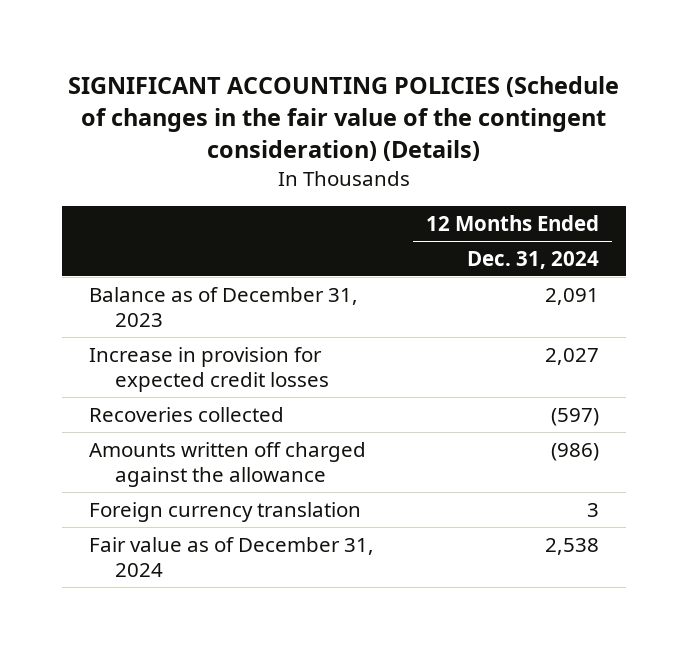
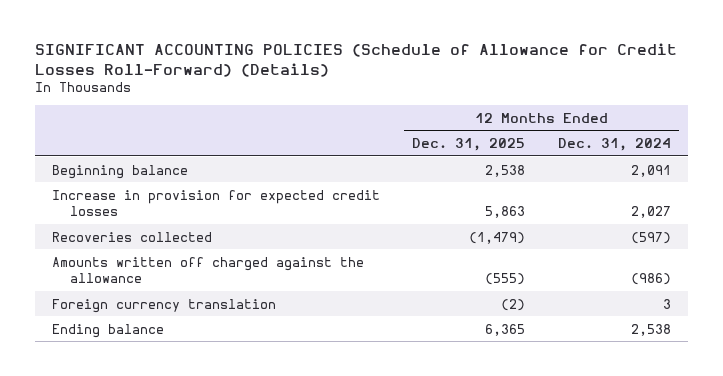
- SIGNIFICANT ACCOUNTING POLICIES (Schedule of changes in the fair value of the contingent consideration) (Details)
+ SIGNIFICANT ACCOUNTING POLICIES (Schedule of Allowance for Credit Losses Roll-Forward) (Details)
- | 12 Months Ended Dec. 31, 2024
+ | 12 Months Ended Dec. 31, 2025 | 12 Months Ended Dec. 31, 2024
- Balance as of December 31, 2023 | 2,091
+ Beginning balance | 2,538 | 2,091
- Fair value as of December 31, 2024 | 2,538
+ Ending balance | 6,365 | 2,538

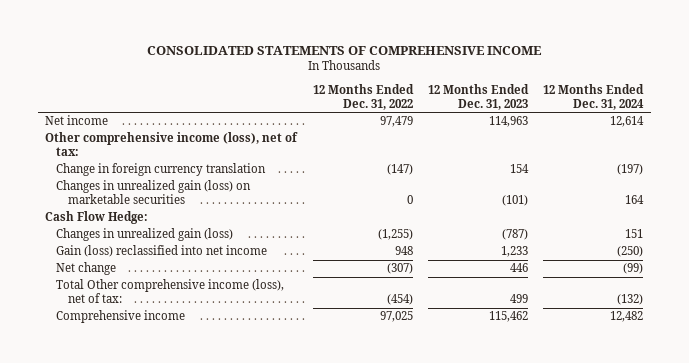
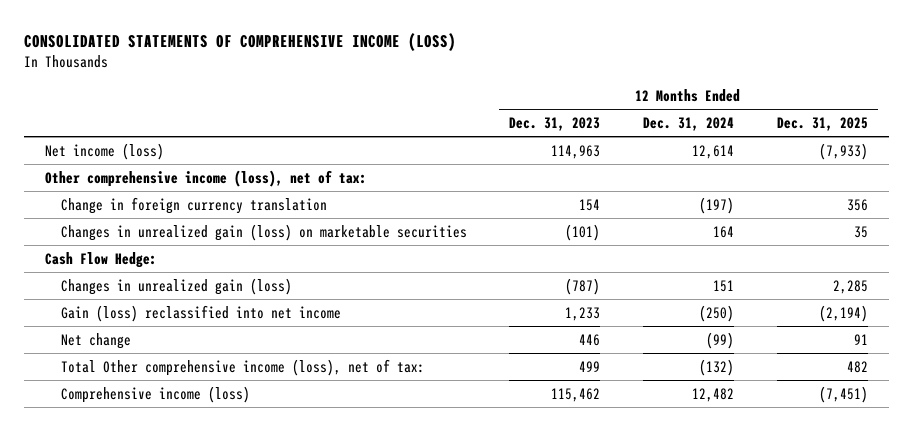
- CONSOLIDATED STATEMENTS OF COMPREHENSIVE INCOME
+ CONSOLIDATED STATEMENTS OF COMPREHENSIVE INCOME (LOSS)
- | 12 Months Ended Dec. 31, 2022 | 12 Months Ended Dec. 31, 2023 | 12 Months Ended Dec. 31, 2024
+ | 12 Months Ended Dec. 31, 2023 | 12 Months Ended Dec. 31, 2024 | 12 Months Ended Dec. 31, 2025
- Net income | 97,479 | 114,963 | 12,614
+ Net income (loss) | 114,963 | 12,614 | (7,933)
- Comprehensive income | 97,025 | 115,462 | 12,482
+ Comprehensive income (loss) | 115,462 | 12,482 | (7,451)

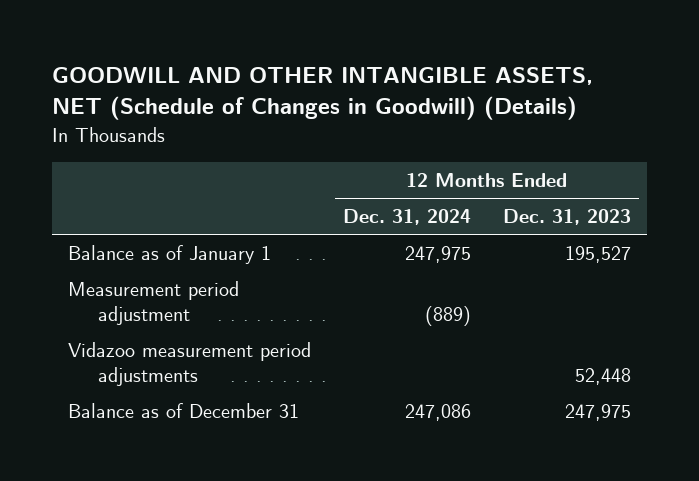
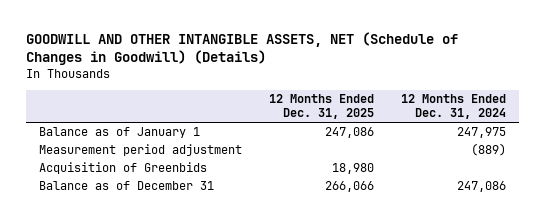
- | 12 Months Ended Dec. 31, 2024 | 12 Months Ended Dec. 31, 2023
+ | 12 Months Ended Dec. 31, 2025 | 12 Months Ended Dec. 31, 2024
- Vidazoo measurement period adjustments | | 52,448
+ Acquisition of Greenbids | 18,980 |

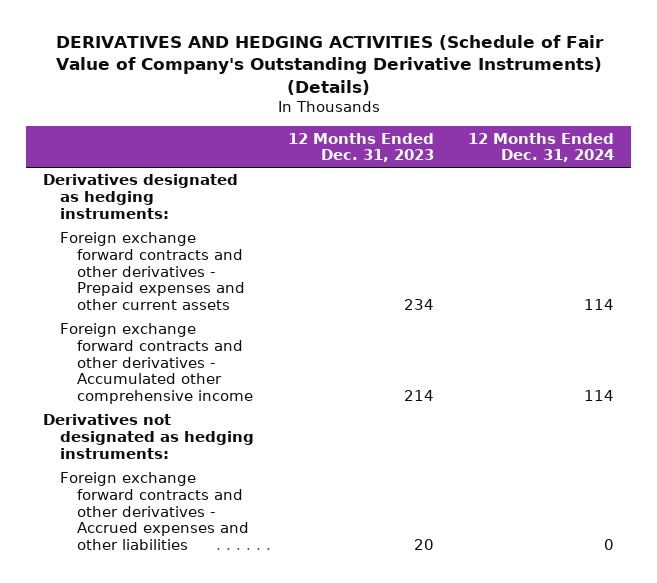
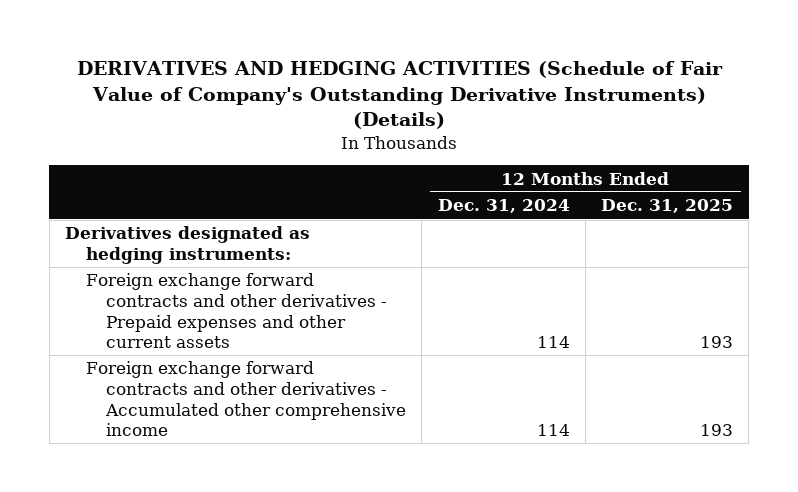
- | 12 Months Ended Dec. 31, 2023 | 12 Months Ended Dec. 31, 2024
+ | 12 Months Ended Dec. 31, 2024 | 12 Months Ended Dec. 31, 2025
- Derivatives not designated as hedging instruments:
- Foreign exchange forward contracts and other derivatives - Accrued expenses and other liabilities | 20 | 0

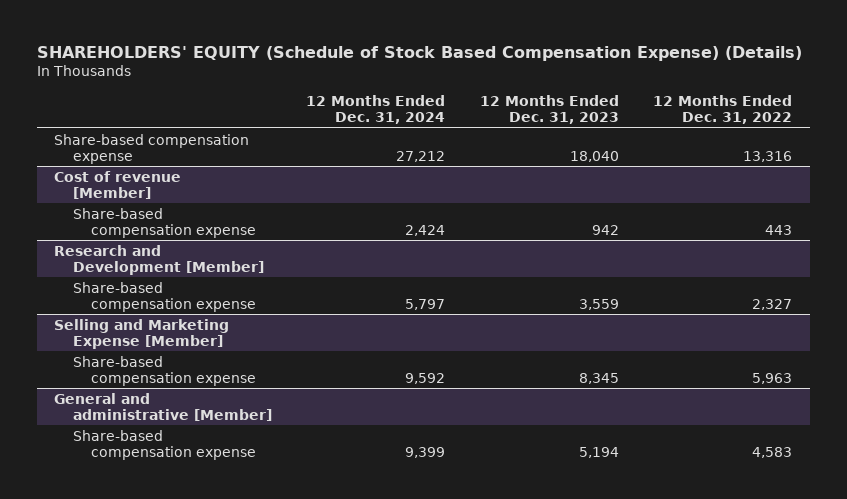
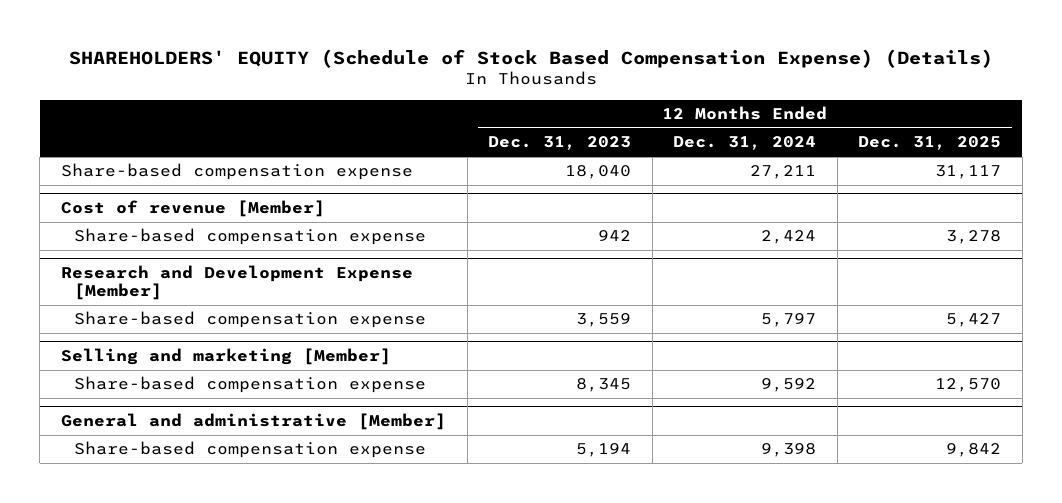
- | 12 Months Ended Dec. 31, 2024 | 12 Months Ended Dec. 31, 2023 | 12 Months Ended Dec. 31, 2022
+ | 12 Months Ended Dec. 31, 2023 | 12 Months Ended Dec. 31, 2024 | 12 Months Ended Dec. 31, 2025
- Share-based compensation expense | 27,212 | 18,040 | 13,316
+ Share-based compensation expense | 18,040 | 27,211 | 31,117
- Research and Development [Member]
+ Research and Development Expense [Member]
- Selling and Marketing Expense [Member]
+ Selling and marketing [Member]
@ General and administrative [Member]
- Share-based compensation expense | 9,399 | 5,194 | 4,583
+ Share-based compensation expense | 5,194 | 9,398 | 9,842

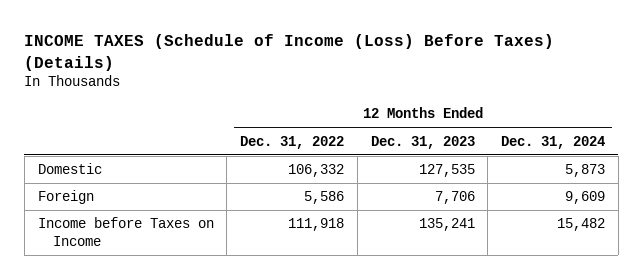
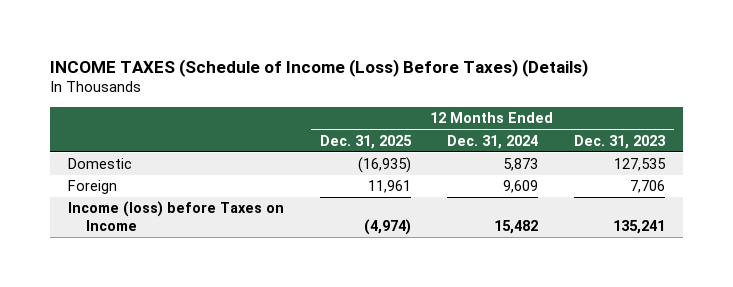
- | 12 Months Ended Dec. 31, 2022 | 12 Months Ended Dec. 31, 2023 | 12 Months Ended Dec. 31, 2024
+ | 12 Months Ended Dec. 31, 2025 | 12 Months Ended Dec. 31, 2024 | 12 Months Ended Dec. 31, 2023
- Income before Taxes on Income | 111,918 | 135,241 | 15,482
+ Income (loss) before Taxes on Income | (4,974) | 15,482 | 135,241

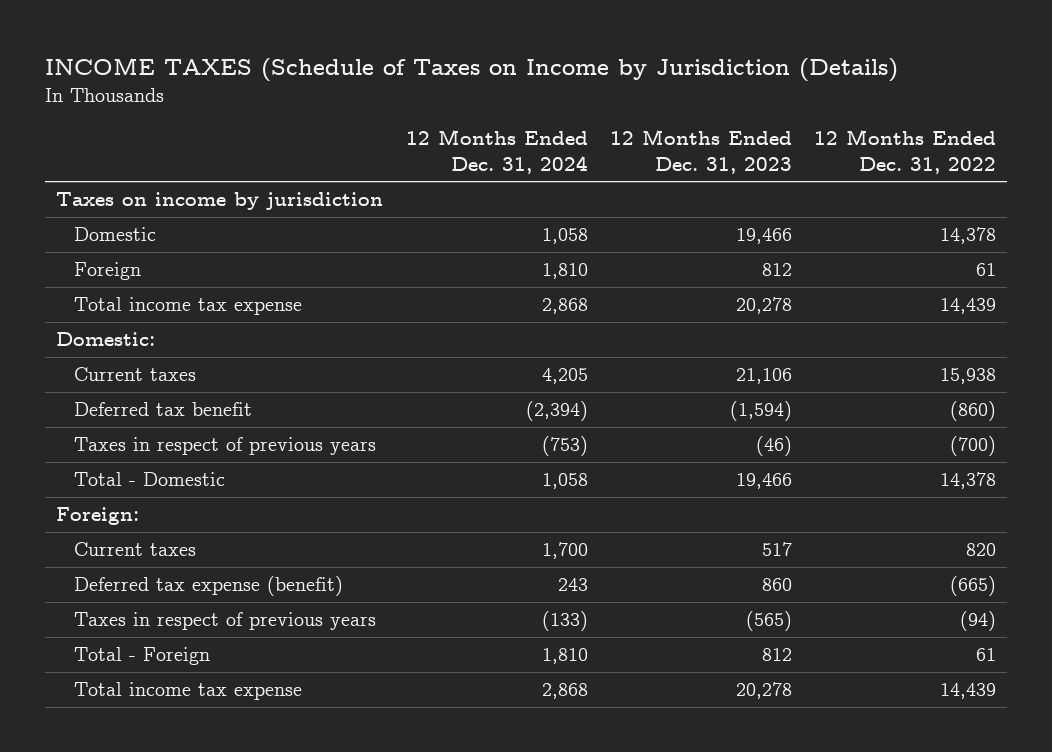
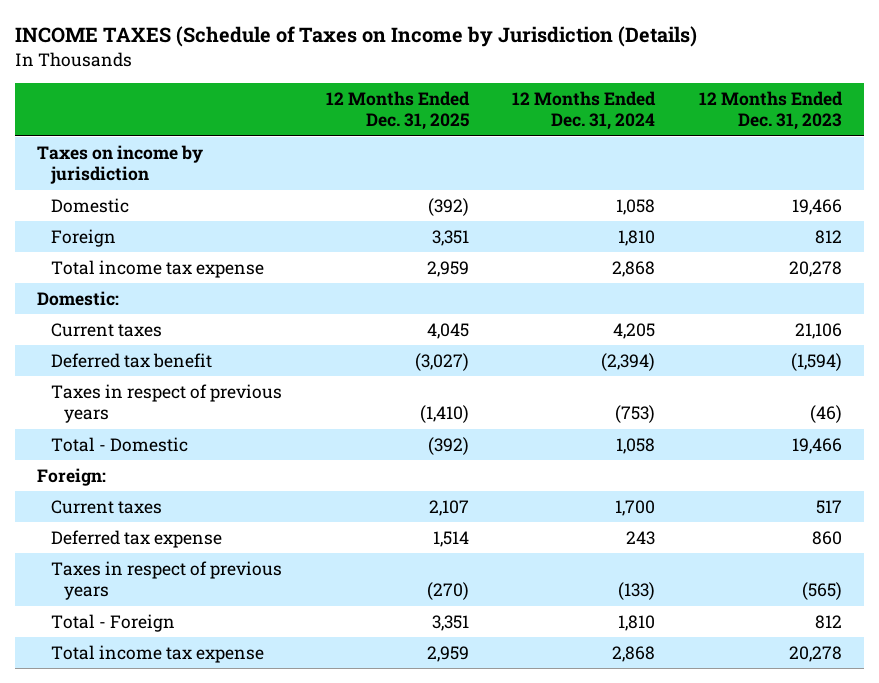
- | 12 Months Ended Dec. 31, 2024 | 12 Months Ended Dec. 31, 2023 | 12 Months Ended Dec. 31, 2022
+ | 12 Months Ended Dec. 31, 2025 | 12 Months Ended Dec. 31, 2024 | 12 Months Ended Dec. 31, 2023
- Deferred tax expense (benefit) | 243 | 860 | (665)
+ Deferred tax expense | 1,514 | 243 | 860

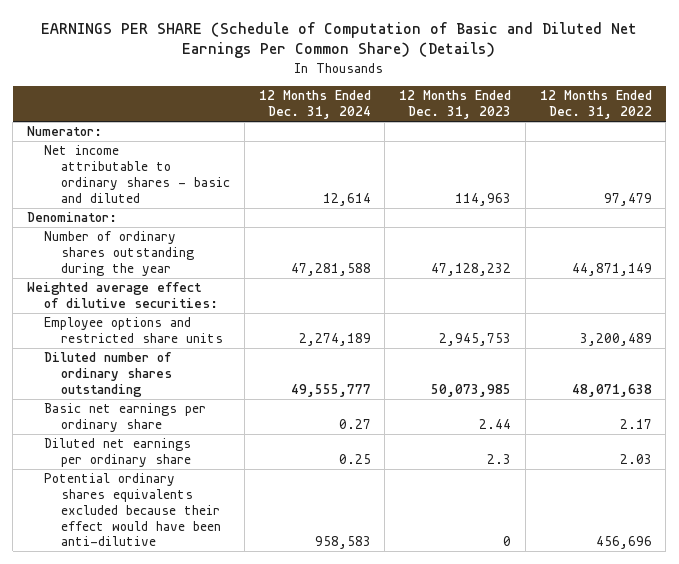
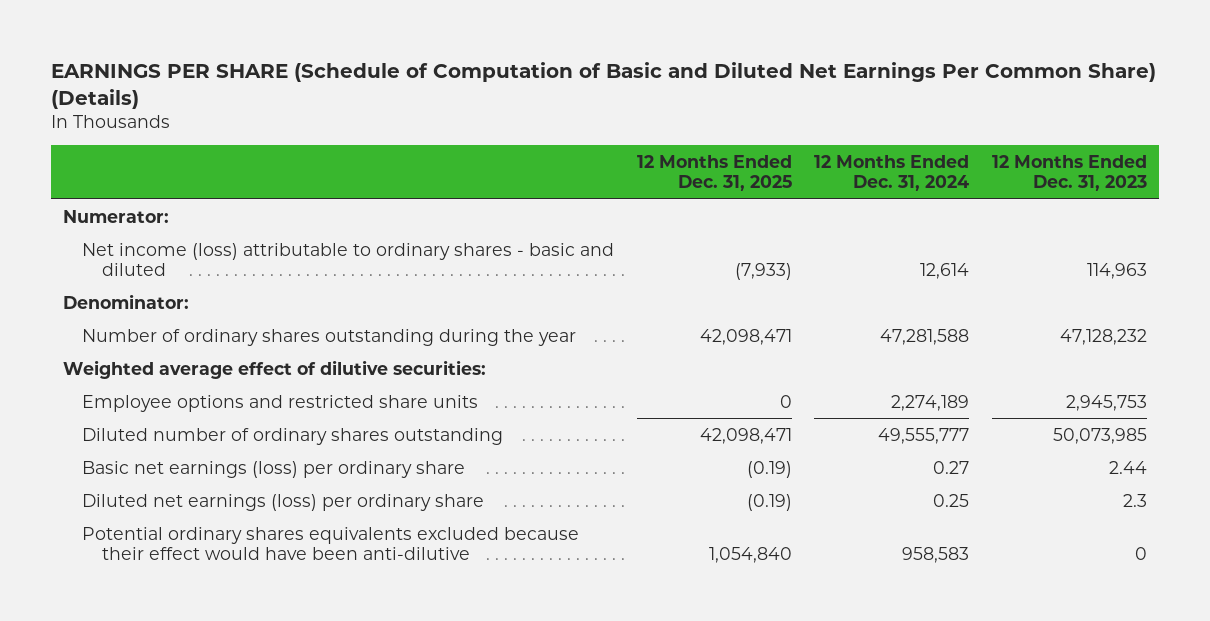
- | 12 Months Ended Dec. 31, 2024 | 12 Months Ended Dec. 31, 2023 | 12 Months Ended Dec. 31, 2022
+ | 12 Months Ended Dec. 31, 2025 | 12 Months Ended Dec. 31, 2024 | 12 Months Ended Dec. 31, 2023
- Net income attributable to ordinary shares - basic and diluted | 12,614 | 114,963 | 97,479
+ Net income (loss) attributable to ordinary shares - basic and diluted | (7,933) | 12,614 | 114,963
- Basic net earnings per ordinary share | 0.27 | 2.44 | 2.17
- Diluted net earnings per ordinary share | 0.25 | 2.3 | 2.03
+ Basic net earnings (loss) per ordinary share | (0.19) | 0.27 | 2.44
+ Diluted net earnings (loss) per ordinary share | (0.19) | 0.25 | 2.3

